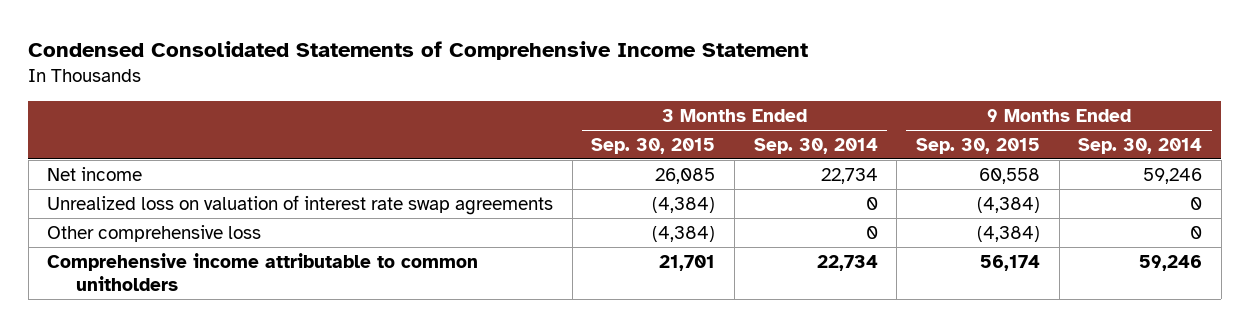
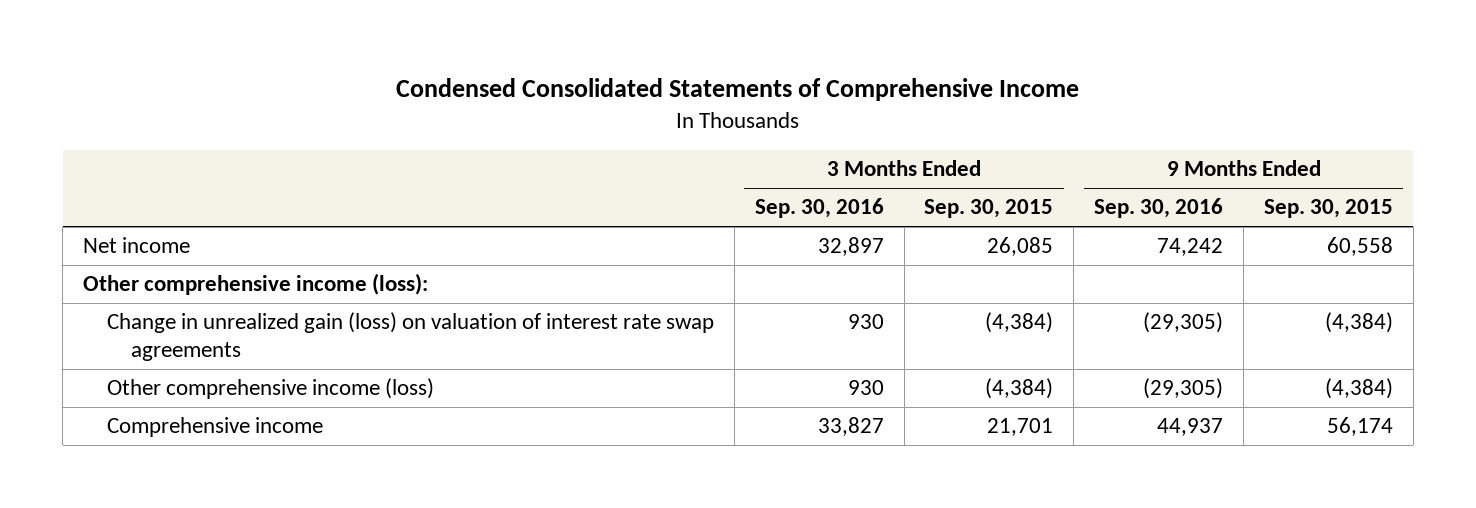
- Condensed Consolidated Statements of Comprehensive Income Statement
+ Condensed Consolidated Statements of Comprehensive Income
- | 3 Months Ended Sep. 30, 2015 | 3 Months Ended Sep. 30, 2014 | 9 Months Ended Sep. 30, 2015 | 9 Months Ended Sep. 30, 2014
+ | 3 Months Ended Sep. 30, 2016 | 3 Months Ended Sep. 30, 2015 | 9 Months Ended Sep. 30, 2016 | 9 Months Ended Sep. 30, 2015
- Unrealized loss on valuation of interest rate swap agreements | (4,384) | 0 | (4,384) | 0
- Other comprehensive loss | (4,384) | 0 | (4,384) | 0
- Comprehensive income attributable to common unitholders | 21,701 | 22,734 | 56,174 | 59,246
+ Other comprehensive income (loss):
+ Change in unrealized gain (loss) on valuation of interest rate swap agreements | 930 | (4,384) | (29,305) | (4,384)
+ Other comprehensive income (loss) | 930 | (4,384) | (29,305) | (4,384)
+ Comprehensive income | 33,827 | 21,701 | 44,937 | 56,174

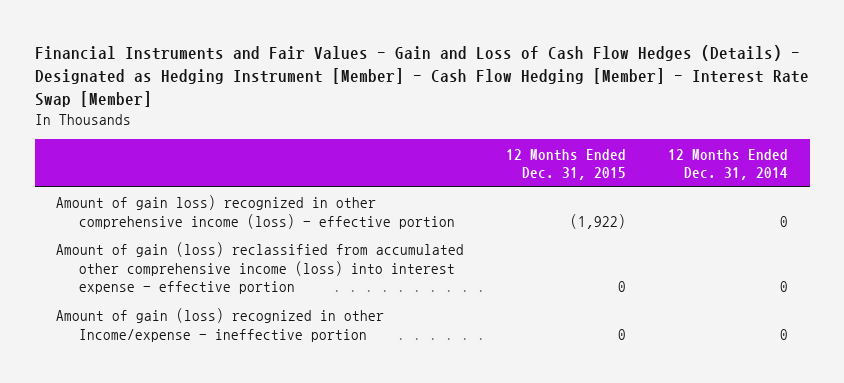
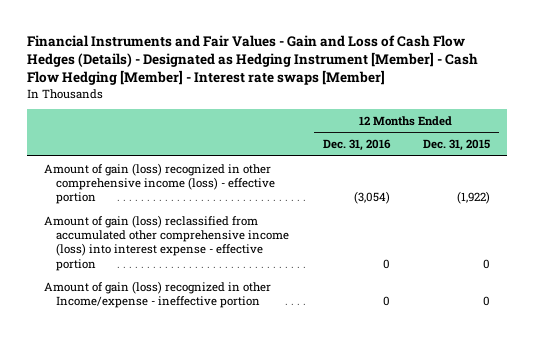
- Financial Instruments and Fair Values - Gain and Loss of Cash Flow Hedges (Details) - Designated as Hedging Instrument [Member] - Cash Flow Hedging [Member] - Interest Rate Swap [Member]
+ Financial Instruments and Fair Values - Gain and Loss of Cash Flow Hedges (Details) - Designated as Hedging Instrument [Member] - Cash Flow Hedging [Member] - Interest rate swaps [Member]
- | 12 Months Ended Dec. 31, 2015 | 12 Months Ended Dec. 31, 2014
+ | 12 Months Ended Dec. 31, 2016 | 12 Months Ended Dec. 31, 2015
- Amount of gain loss) recognized in other comprehensive income (loss) - effective portion | (1,922) | 0
+ Amount of gain (loss) recognized in other comprehensive income (loss) - effective portion | (3,054) | (1,922)

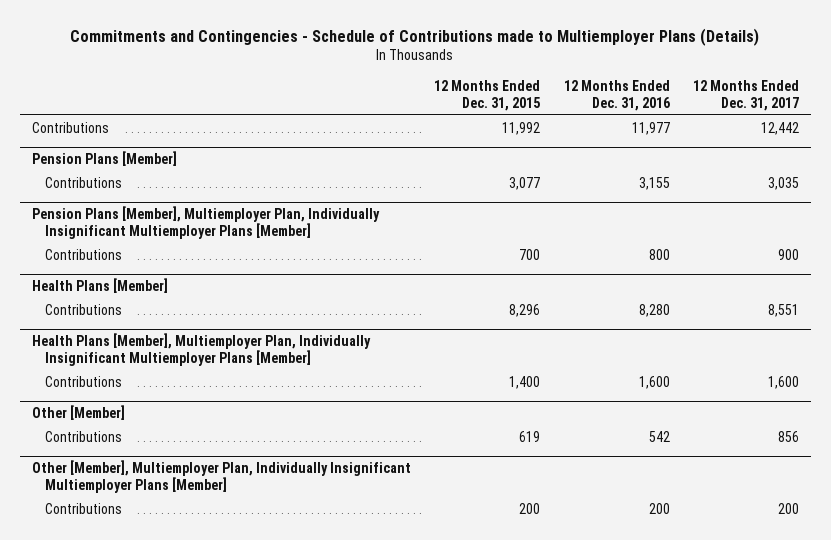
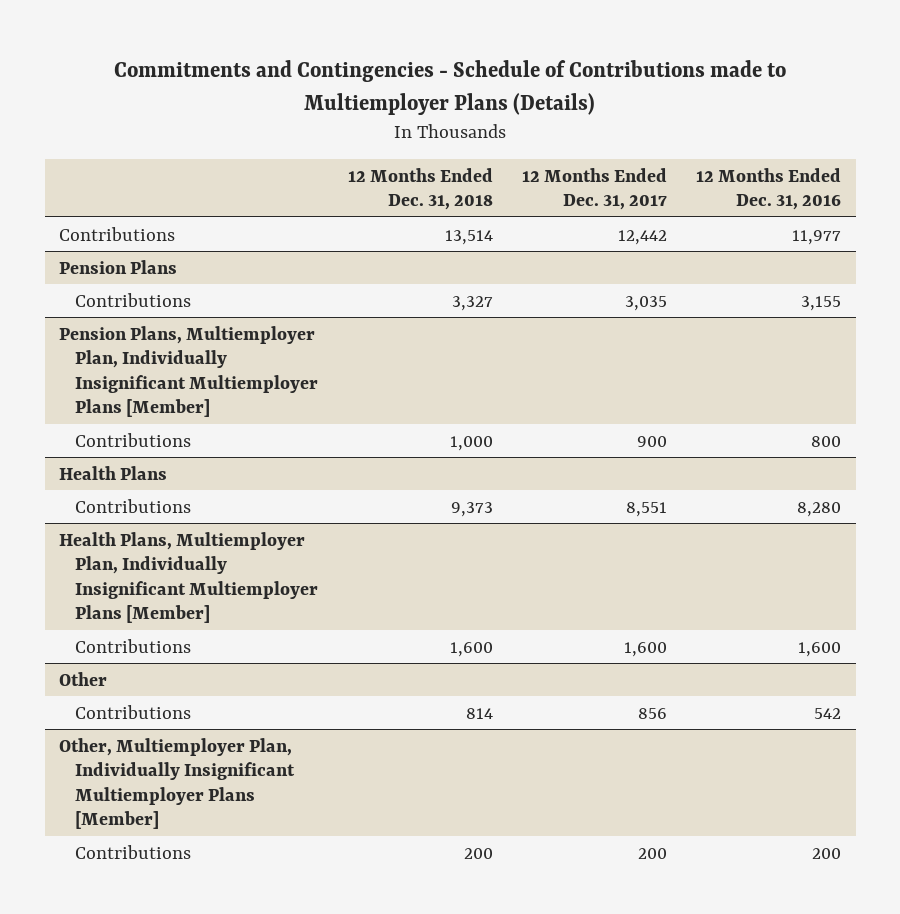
- | 12 Months Ended Dec. 31, 2015 | 12 Months Ended Dec. 31, 2016 | 12 Months Ended Dec. 31, 2017
+ | 12 Months Ended Dec. 31, 2018 | 12 Months Ended Dec. 31, 2017 | 12 Months Ended Dec. 31, 2016
- Pension Plans [Member]
+ Pension Plans
- Pension Plans [Member], Multiemployer Plan, Individually Insignificant Multiemployer Plans [Member]
+ Pension Plans, Multiemployer Plan, Individually Insignificant Multiemployer Plans [Member]
- Health Plans [Member]
+ Health Plans
- Health Plans [Member], Multiemployer Plan, Individually Insignificant Multiemployer Plans [Member]
+ Health Plans, Multiemployer Plan, Individually Insignificant Multiemployer Plans [Member]
- Other [Member]
+ Other
- Other [Member], Multiemployer Plan, Individually Insignificant Multiemployer Plans [Member]
+ Other, Multiemployer Plan, Individually Insignificant Multiemployer Plans [Member]

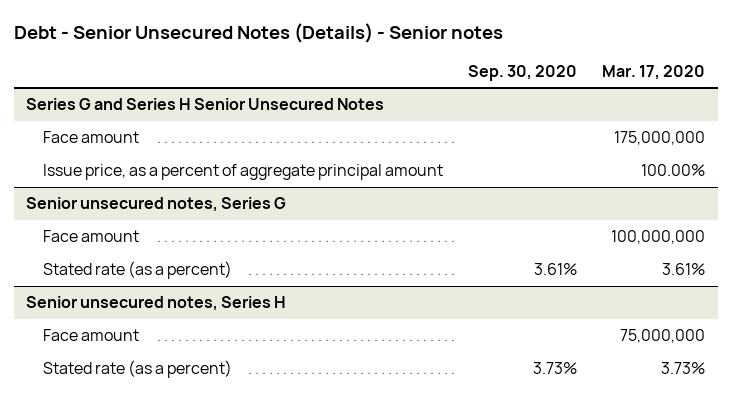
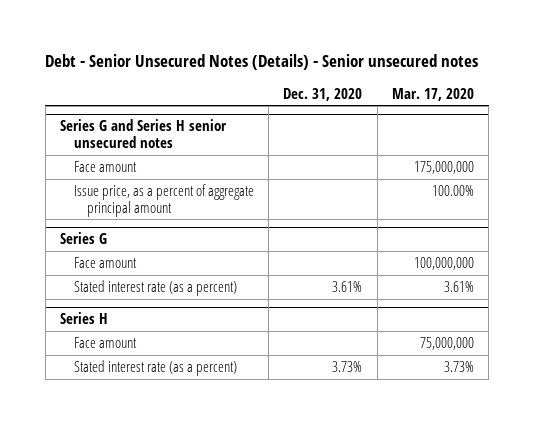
- Debt - Senior Unsecured Notes (Details) - Senior notes
+ Debt - Senior Unsecured Notes (Details) - Senior unsecured notes
- | Sep. 30, 2020 | Mar. 17, 2020
+ | Dec. 31, 2020 | Mar. 17, 2020
- Series G and Series H Senior Unsecured Notes
+ Series G and Series H senior unsecured notes
- Senior unsecured notes, Series G
+ Series G
- Stated rate (as a percent) | 3.61% | 3.61%
- Senior unsecured notes, Series H
+ Stated interest rate (as a percent) | 3.61% | 3.61%
+ Series H
- Stated rate (as a percent) | 3.73% | 3.73%
+ Stated interest rate (as a percent) | 3.73% | 3.73%

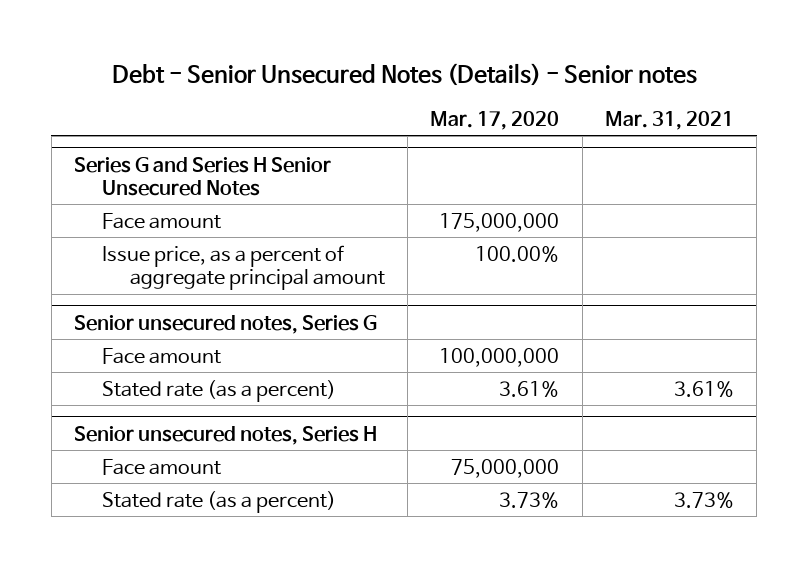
- Debt - Senior Unsecured Notes (Details) - Senior unsecured notes
+ Debt - Senior Unsecured Notes (Details) - Senior notes
- | Dec. 31, 2020 | Mar. 17, 2020
+ | Mar. 17, 2020 | Mar. 31, 2021
- Series G and Series H senior unsecured notes
+ Series G and Series H Senior Unsecured Notes
- Series G
+ Senior unsecured notes, Series G
- Stated interest rate (as a percent) | 3.61% | 3.61%
- Series H
+ Stated rate (as a percent) | 3.61% | 3.61%
+ Senior unsecured notes, Series H
- Stated interest rate (as a percent) | 3.73% | 3.73%
+ Stated rate (as a percent) | 3.73% | 3.73%

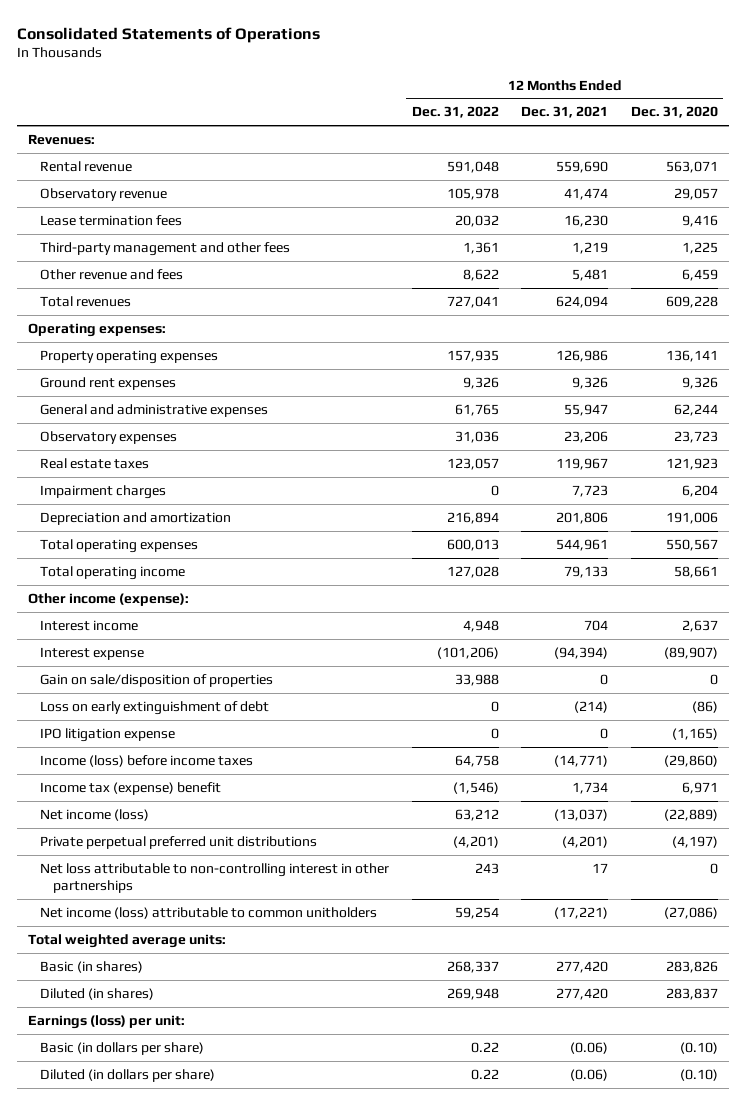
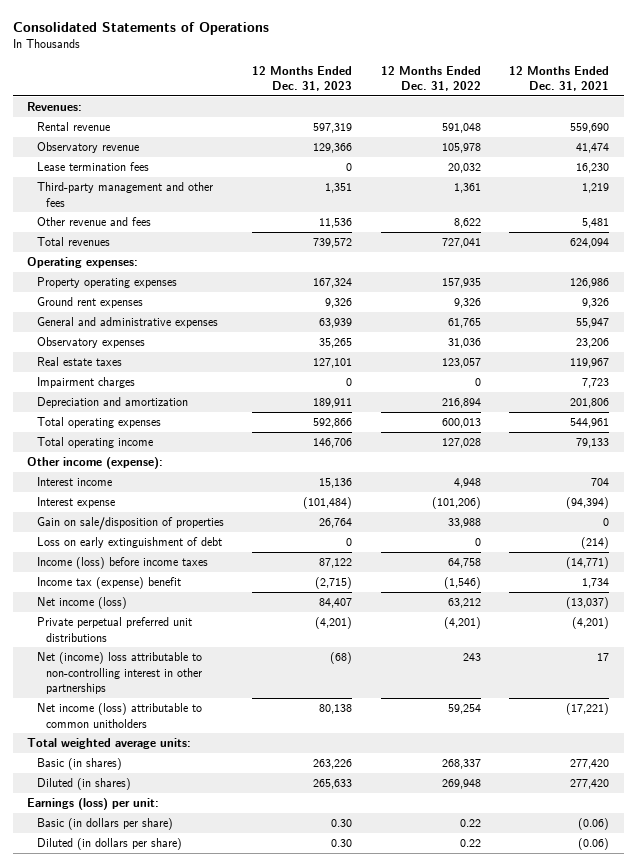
- | 12 Months Ended Dec. 31, 2022 | 12 Months Ended Dec. 31, 2021 | 12 Months Ended Dec. 31, 2020
+ | 12 Months Ended Dec. 31, 2023 | 12 Months Ended Dec. 31, 2022 | 12 Months Ended Dec. 31, 2021
- IPO litigation expense | 0 | 0 | (1,165)
- Net loss attributable to non-controlling interest in other partnerships | 243 | 17 | 0
+ Net (income) loss attributable to non-controlling interest in other partnerships | (68) | 243 | 17

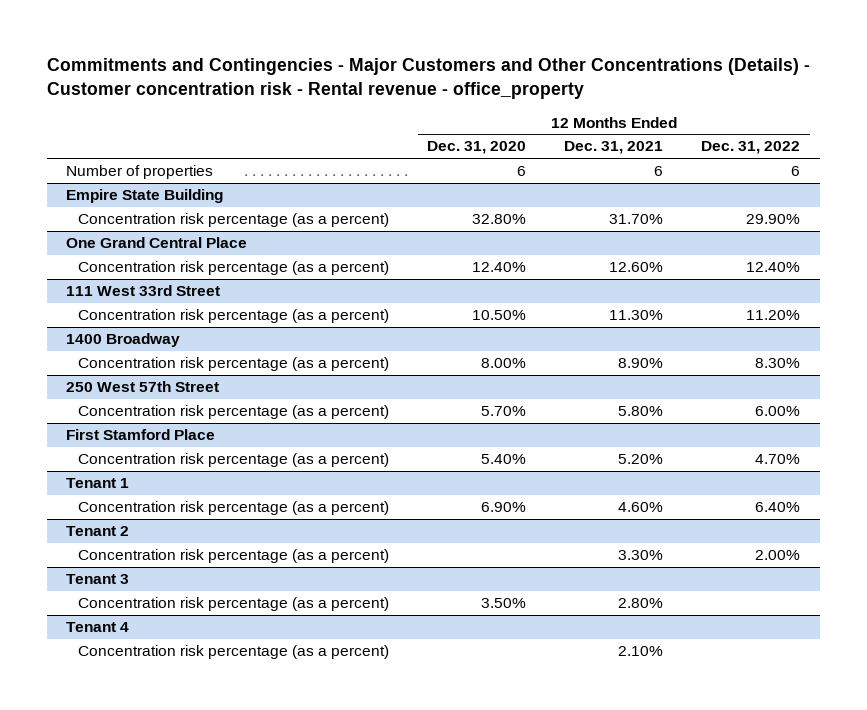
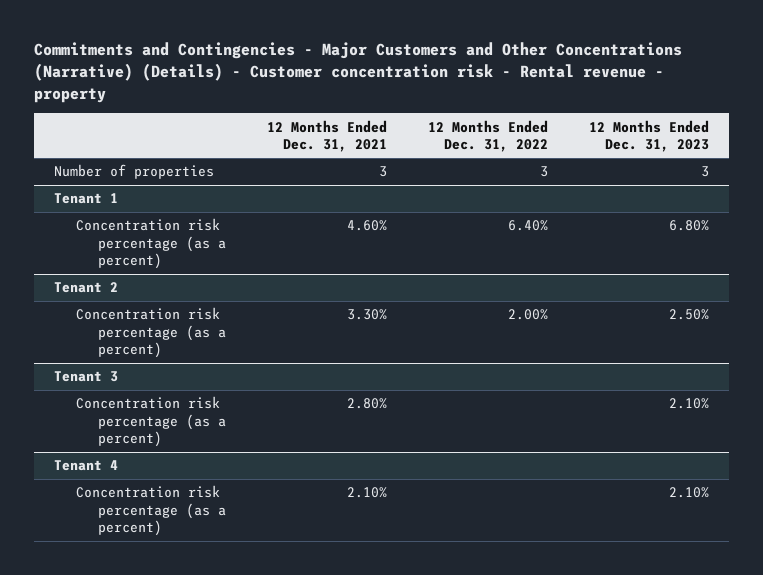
- Commitments and Contingencies - Major Customers and Other Concentrations (Details) - Customer concentration risk - Rental revenue - office_property
+ Commitments and Contingencies - Major Customers and Other Concentrations (Narrative) (Details) - Customer concentration risk - Rental revenue - property
- | 12 Months Ended Dec. 31, 2020 | 12 Months Ended Dec. 31, 2021 | 12 Months Ended Dec. 31, 2022
+ | 12 Months Ended Dec. 31, 2021 | 12 Months Ended Dec. 31, 2022 | 12 Months Ended Dec. 31, 2023
- Number of properties | 6 | 6 | 6
- Empire State Building
- Concentration risk percentage (as a percent) | 32.80% | 31.70% | 29.90%
- One Grand Central Place
- Concentration risk percentage (as a percent) | 12.40% | 12.60% | 12.40%
- 111 West 33rd Street
- Concentration risk percentage (as a percent) | 10.50% | 11.30% | 11.20%
- 1400 Broadway
- Concentration risk percentage (as a percent) | 8.00% | 8.90% | 8.30%
- 250 West 57th Street
- Concentration risk percentage (as a percent) | 5.70% | 5.80% | 6.00%
- First Stamford Place
- Concentration risk percentage (as a percent) | 5.40% | 5.20% | 4.70%
+ Number of properties | 3 | 3 | 3

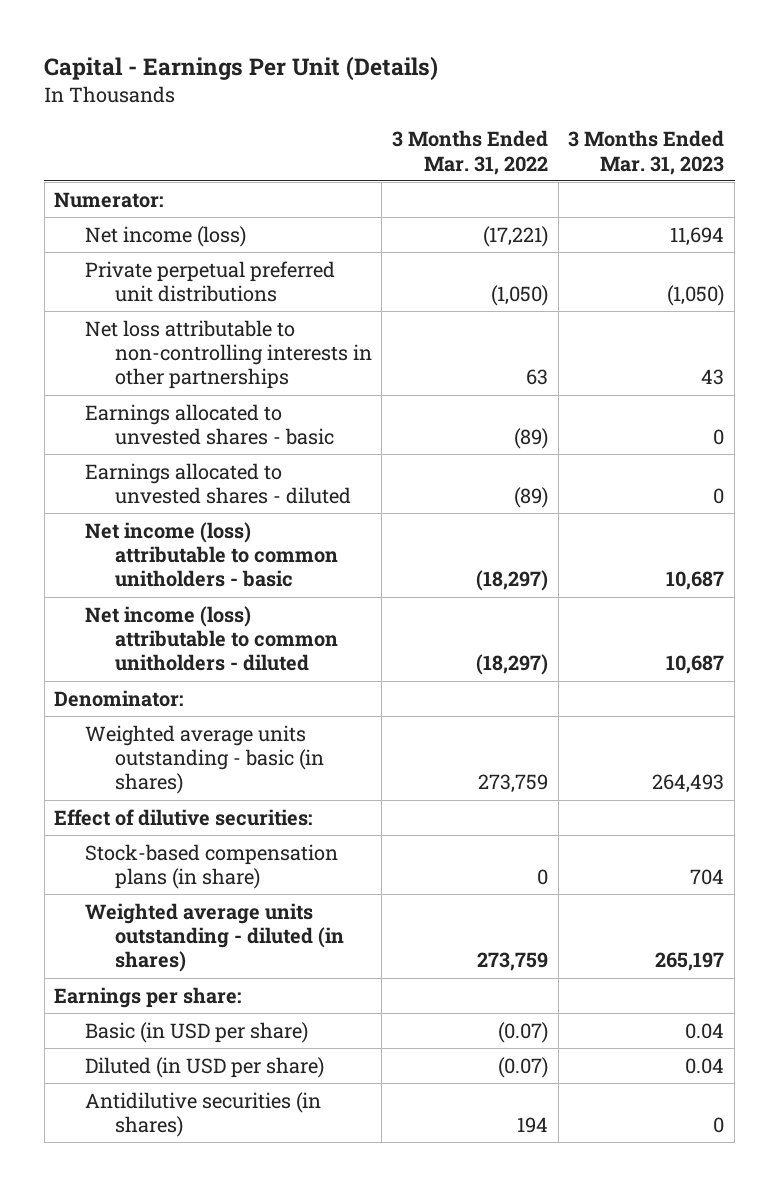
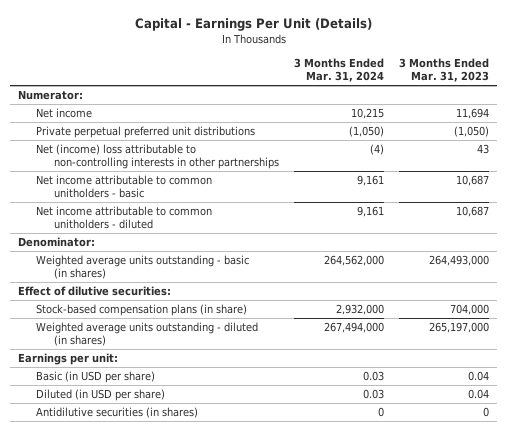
- | 3 Months Ended Mar. 31, 2022 | 3 Months Ended Mar. 31, 2023
+ | 3 Months Ended Mar. 31, 2024 | 3 Months Ended Mar. 31, 2023
- Net income (loss) | (17,221) | 11,694
+ Net income | 10,215 | 11,694
- Net loss attributable to non-controlling interests in other partnerships | 63 | 43
- Earnings allocated to unvested shares - basic | (89) | 0
- Earnings allocated to unvested shares - diluted | (89) | 0
- Net income (loss) attributable to common unitholders - basic | (18,297) | 10,687
- Net income (loss) attributable to common unitholders - diluted | (18,297) | 10,687
+ Net (income) loss attributable to non-controlling interests in other partnerships | (4) | 43
+ Net income attributable to common unitholders - basic | 9,161 | 10,687
+ Net income attributable to common unitholders - diluted | 9,161 | 10,687
- Weighted average units outstanding - basic (in shares) | 273,759 | 264,493
+ Weighted average units outstanding - basic (in shares) | 264,562,000 | 264,493,000
- Stock-based compensation plans (in share) | 0 | 704
- Weighted average units outstanding - diluted (in shares) | 273,759 | 265,197
- Earnings per share:
+ Stock-based compensation plans (in share) | 2,932,000 | 704,000
+ Weighted average units outstanding - diluted (in shares) | 267,494,000 | 265,197,000
+ Earnings per unit:

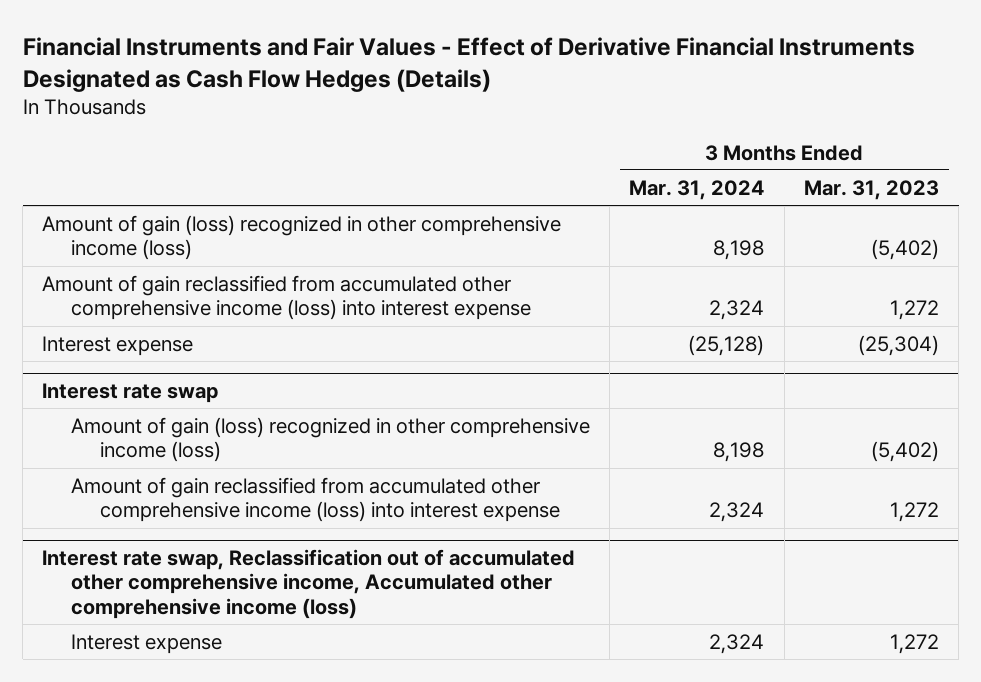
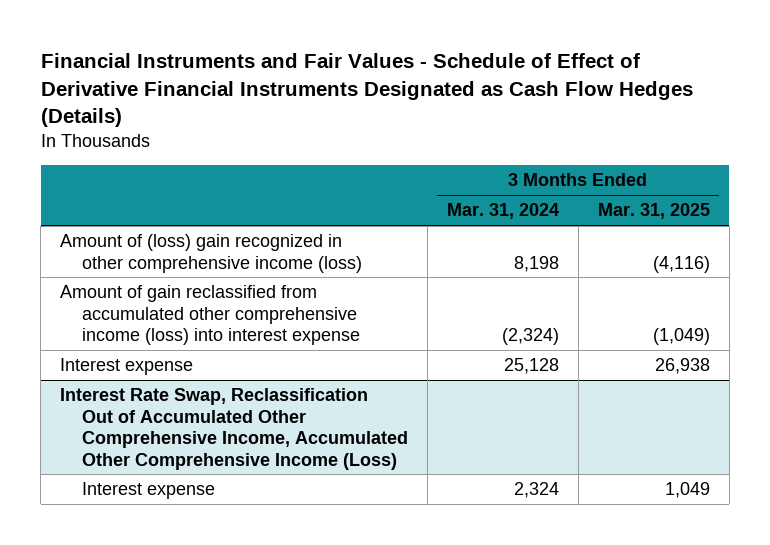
- Financial Instruments and Fair Values - Effect of Derivative Financial Instruments Designated as Cash Flow Hedges (Details)
+ Financial Instruments and Fair Values - Schedule of Effect of Derivative Financial Instruments Designated as Cash Flow Hedges (Details)
- | 3 Months Ended Mar. 31, 2024 | 3 Months Ended Mar. 31, 2023
+ | 3 Months Ended Mar. 31, 2024 | 3 Months Ended Mar. 31, 2025
- Amount of gain (loss) recognized in other comprehensive income (loss) | 8,198 | (5,402)
- Amount of gain reclassified from accumulated other comprehensive income (loss) into interest expense | 2,324 | 1,272
- Interest expense | (25,128) | (25,304)
- Interest rate swap
- Amount of gain (loss) recognized in other comprehensive income (loss) | 8,198 | (5,402)
- Amount of gain reclassified from accumulated other comprehensive income (loss) into interest expense | 2,324 | 1,272
- Interest rate swap, Reclassification out of accumulated other comprehensive income, Accumulated other comprehensive income (loss)
+ Amount of (loss) gain recognized in other comprehensive income (loss) | 8,198 | (4,116)
+ Amount of gain reclassified from accumulated other comprehensive income (loss) into interest expense | (2,324) | (1,049)
+ Interest expense | 25,128 | 26,938
+ Interest Rate Swap, Reclassification Out of Accumulated Other Comprehensive Income, Accumulated Other Comprehensive Income (Loss)

